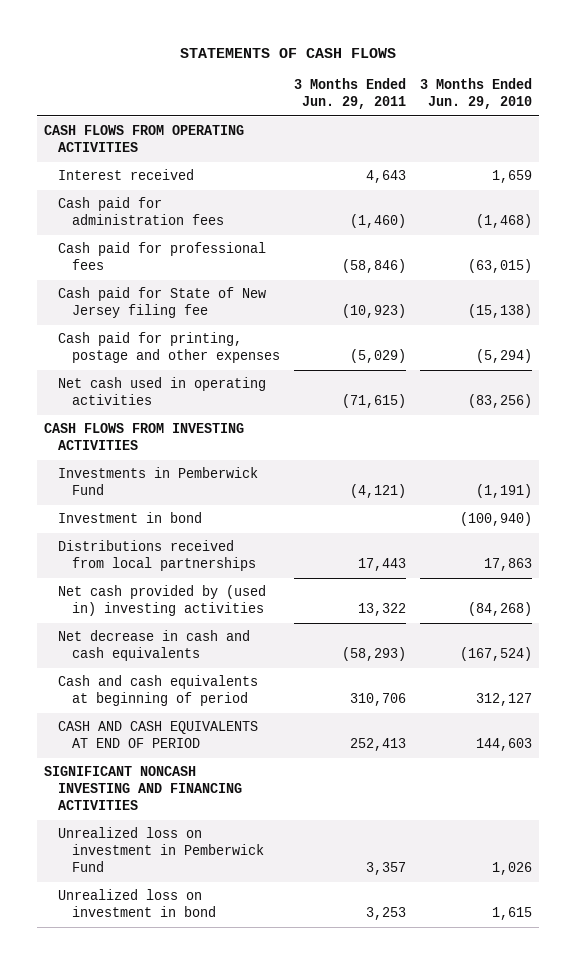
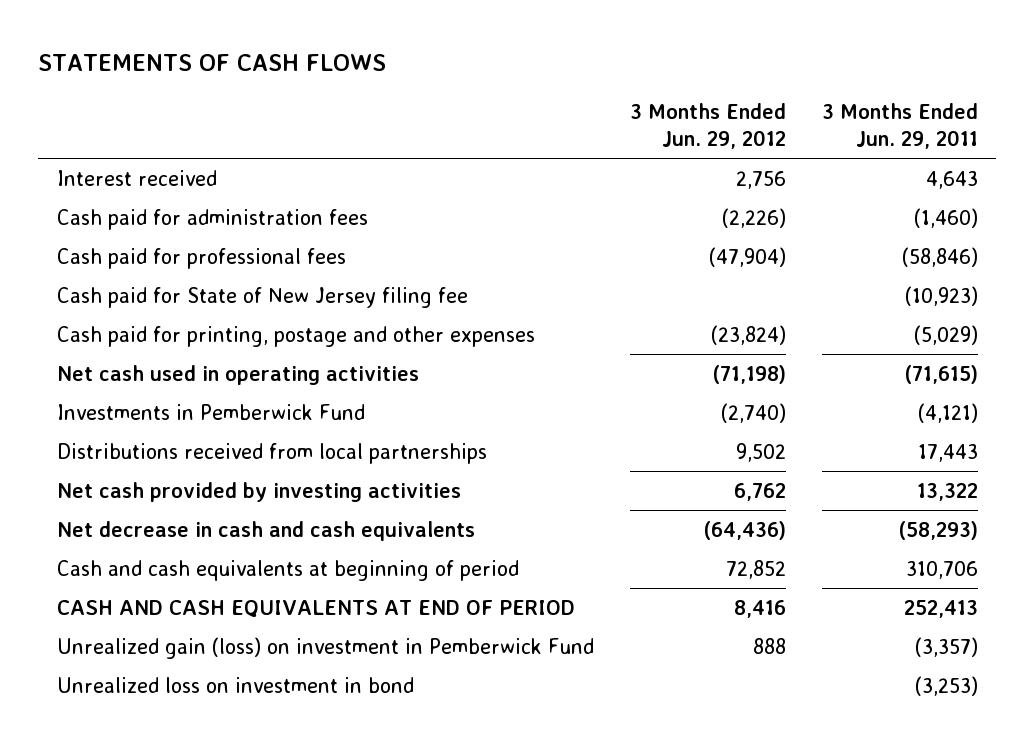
- | 3 Months Ended Jun. 29, 2011 | 3 Months Ended Jun. 29, 2010
+ | 3 Months Ended Jun. 29, 2012 | 3 Months Ended Jun. 29, 2011
- CASH FLOWS FROM OPERATING ACTIVITIES
- CASH FLOWS FROM INVESTING ACTIVITIES
- Investment in bond | | (100,940)
- Net cash provided by (used in) investing activities | 13,322 | (84,268)
+ Net cash provided by investing activities | 6,762 | 13,322
- SIGNIFICANT NONCASH INVESTING AND FINANCING ACTIVITIES
- Unrealized loss on investment in Pemberwick Fund | 3,357 | 1,026
- Unrealized loss on investment in bond | 3,253 | 1,615
+ Unrealized gain (loss) on investment in Pemberwick Fund | 888 | (3,357)
+ Unrealized loss on investment in bond | | (3,253)

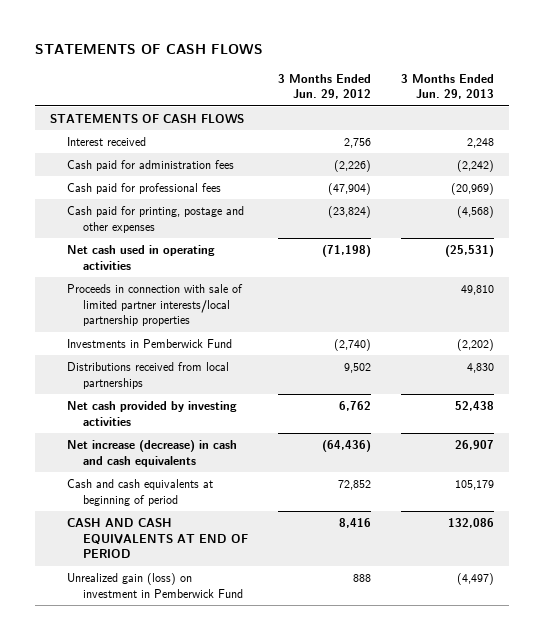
- | 3 Months Ended Jun. 29, 2012 | 3 Months Ended Jun. 29, 2011
+ | 3 Months Ended Jun. 29, 2012 | 3 Months Ended Jun. 29, 2013
+ STATEMENTS OF CASH FLOWS
- Cash paid for State of New Jersey filing fee | | (10,923)
+ Proceeds in connection with sale of limited partner interests/local partnership properties | | 49,810
- Net decrease in cash and cash equivalents | (64,436) | (58,293)
+ Net increase (decrease) in cash and cash equivalents | (64,436) | 26,907
- Unrealized loss on investment in bond | | (3,253)

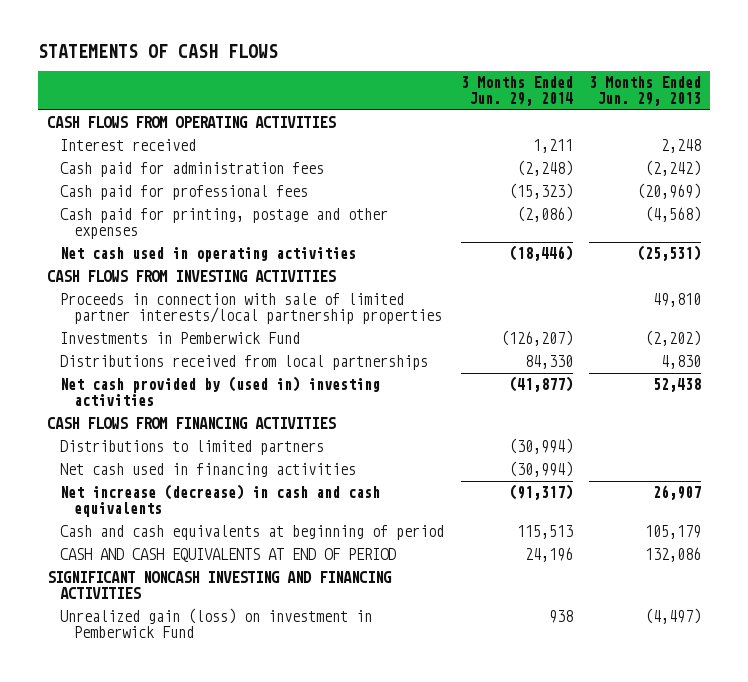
- | 3 Months Ended Jun. 29, 2012 | 3 Months Ended Jun. 29, 2013
+ | 3 Months Ended Jun. 29, 2014 | 3 Months Ended Jun. 29, 2013
- STATEMENTS OF CASH FLOWS
+ CASH FLOWS FROM OPERATING ACTIVITIES
+ CASH FLOWS FROM INVESTING ACTIVITIES
- Net cash provided by investing activities | 6,762 | 52,438
+ Net cash provided by (used in) investing activities | (41,877) | 52,438
+ CASH FLOWS FROM FINANCING ACTIVITIES
+ Distributions to limited partners | (30,994) |
+ Net cash used in financing activities | (30,994) |
+ SIGNIFICANT NONCASH INVESTING AND FINANCING ACTIVITIES

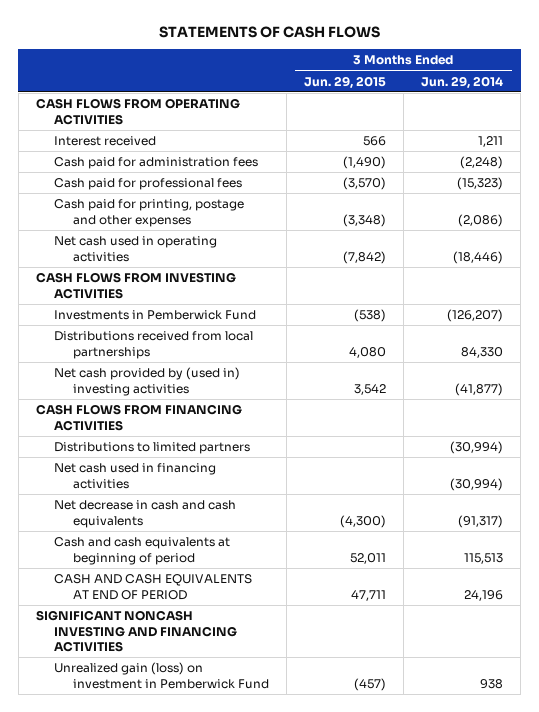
- | 3 Months Ended Jun. 29, 2014 | 3 Months Ended Jun. 29, 2013
+ | 3 Months Ended Jun. 29, 2015 | 3 Months Ended Jun. 29, 2014
- Proceeds in connection with sale of limited partner interests/local partnership properties | | 49,810
- Net increase (decrease) in cash and cash equivalents | (91,317) | 26,907
+ Net decrease in cash and cash equivalents | (4,300) | (91,317)

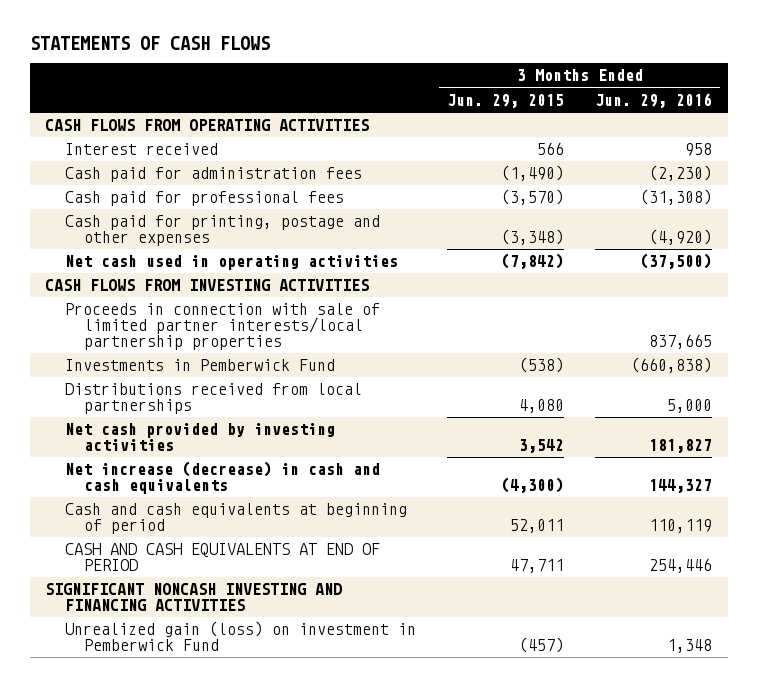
- | 3 Months Ended Jun. 29, 2015 | 3 Months Ended Jun. 29, 2014
+ | 3 Months Ended Jun. 29, 2015 | 3 Months Ended Jun. 29, 2016
+ Proceeds in connection with sale of limited partner interests/local partnership properties | | 837,665
- Net cash provided by (used in) investing activities | 3,542 | (41,877)
- CASH FLOWS FROM FINANCING ACTIVITIES
- Distributions to limited partners | | (30,994)
- Net cash used in financing activities | | (30,994)
- Net decrease in cash and cash equivalents | (4,300) | (91,317)
+ Net cash provided by investing activities | 3,542 | 181,827
+ Net increase (decrease) in cash and cash equivalents | (4,300) | 144,327

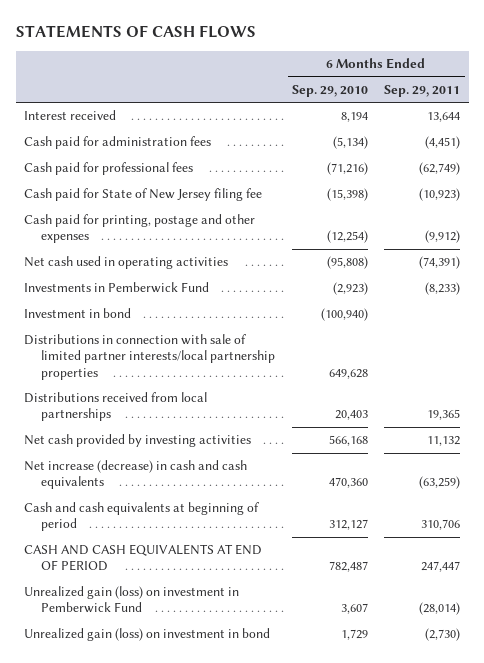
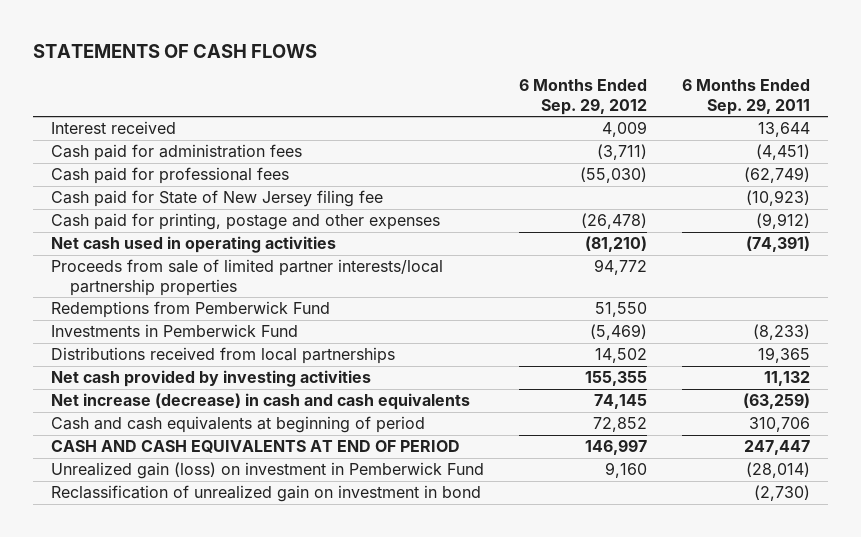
- | 6 Months Ended Sep. 29, 2010 | 6 Months Ended Sep. 29, 2011
+ | 6 Months Ended Sep. 29, 2012 | 6 Months Ended Sep. 29, 2011
+ Proceeds from sale of limited partner interests/local partnership properties | 94,772 |
+ Redemptions from Pemberwick Fund | 51,550 |
- Investment in bond | (100,940) |
- Distributions in connection with sale of limited partner interests/local partnership properties | 649,628 |
- Unrealized gain (loss) on investment in bond | 1,729 | (2,730)
+ Reclassification of unrealized gain on investment in bond | | (2,730)

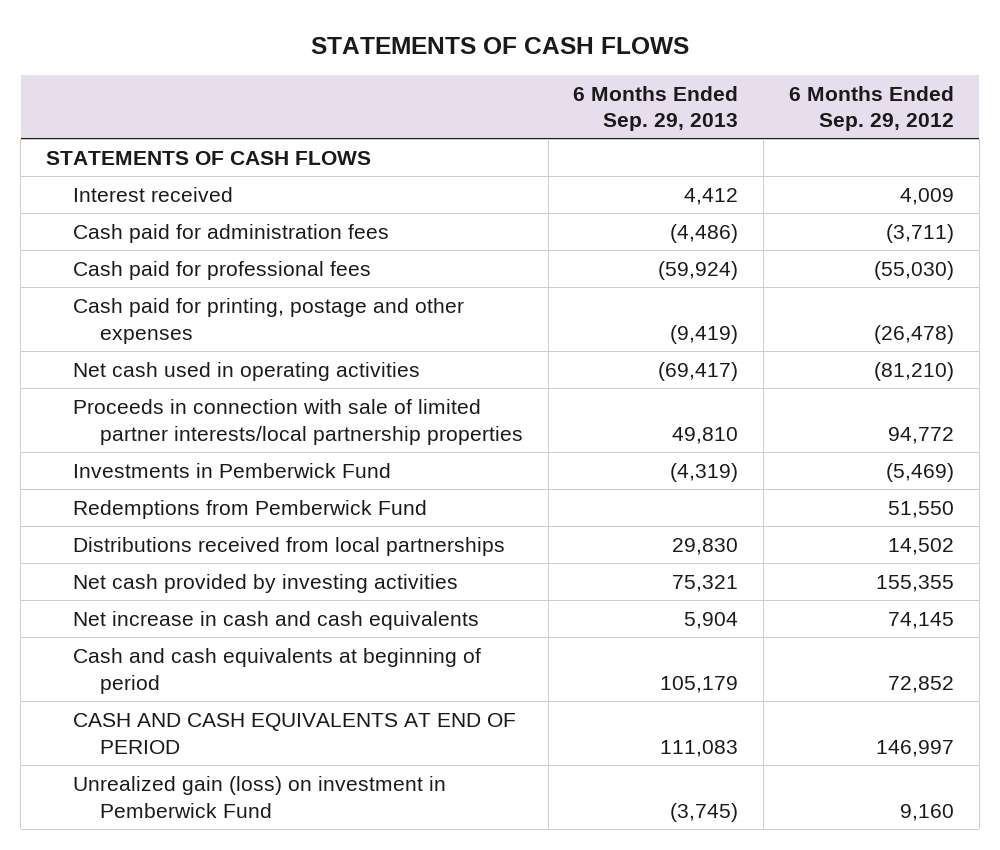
- | 6 Months Ended Sep. 29, 2012 | 6 Months Ended Sep. 29, 2011
+ | 6 Months Ended Sep. 29, 2013 | 6 Months Ended Sep. 29, 2012
+ STATEMENTS OF CASH FLOWS
- Cash paid for State of New Jersey filing fee | | (10,923)
- Proceeds from sale of limited partner interests/local partnership properties | 94,772 |
+ Proceeds in connection with sale of limited partner interests/local partnership properties | 49,810 | 94,772
moved down: Redemptions from Pemberwick Fund | | 51,550
- Net increase (decrease) in cash and cash equivalents | 74,145 | (63,259)
+ Net increase in cash and cash equivalents | 5,904 | 74,145
- Reclassification of unrealized gain on investment in bond | | (2,730)

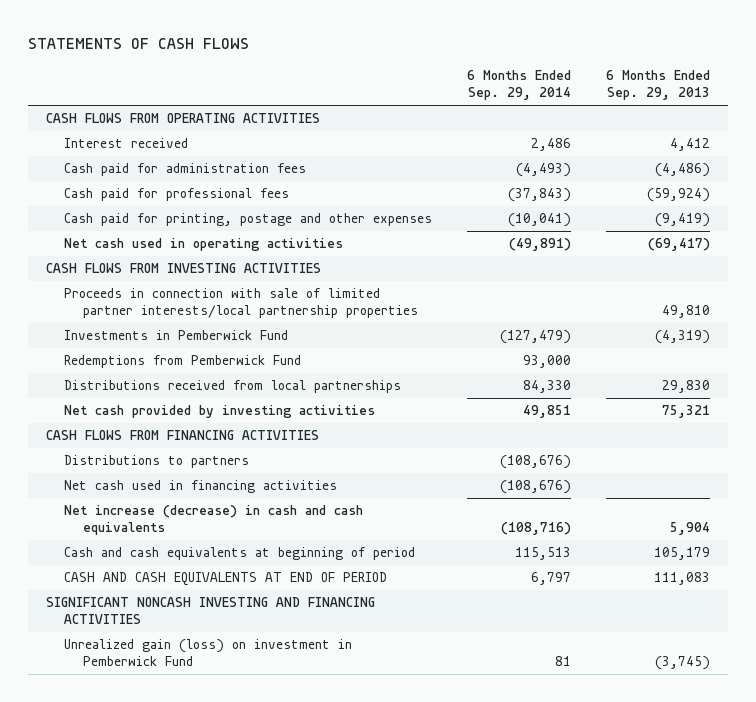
- | 6 Months Ended Sep. 29, 2013 | 6 Months Ended Sep. 29, 2012
+ | 6 Months Ended Sep. 29, 2014 | 6 Months Ended Sep. 29, 2013
- STATEMENTS OF CASH FLOWS
+ CASH FLOWS FROM OPERATING ACTIVITIES
+ CASH FLOWS FROM INVESTING ACTIVITIES
- Net increase in cash and cash equivalents | 5,904 | 74,145
+ CASH FLOWS FROM FINANCING ACTIVITIES
+ Distributions to partners | (108,676) |
+ Net cash used in financing activities | (108,676) |
+ Net increase (decrease) in cash and cash equivalents | (108,716) | 5,904
+ SIGNIFICANT NONCASH INVESTING AND FINANCING ACTIVITIES

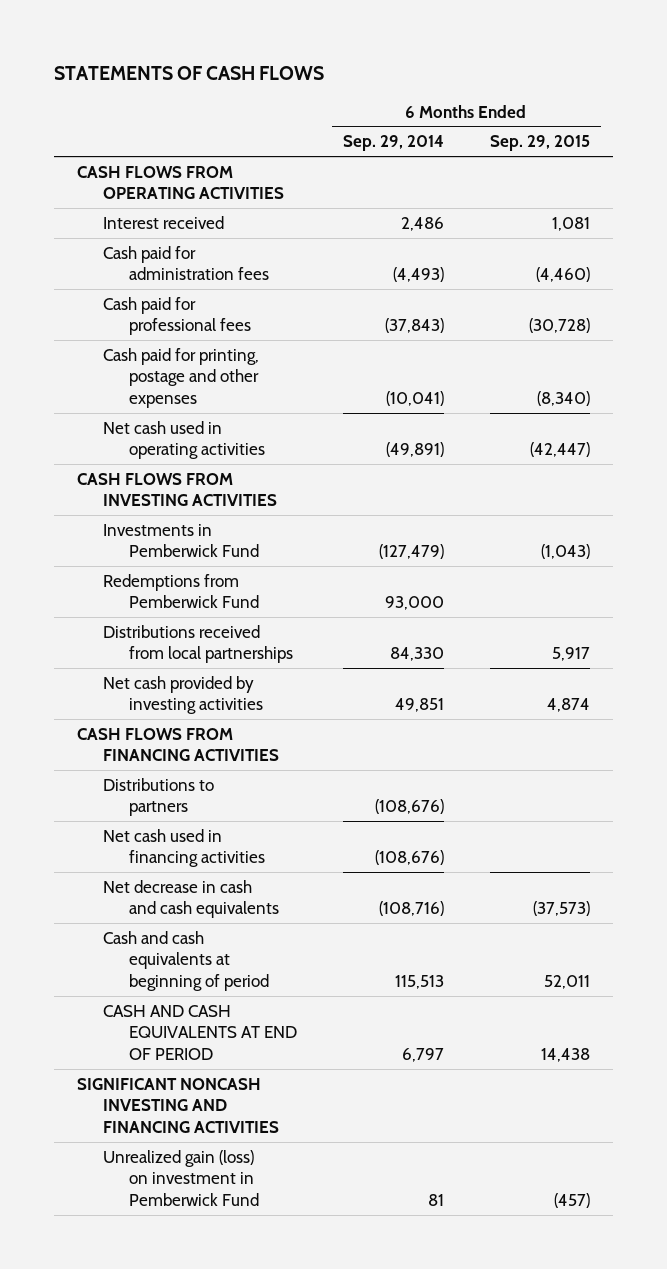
- | 6 Months Ended Sep. 29, 2014 | 6 Months Ended Sep. 29, 2013
+ | 6 Months Ended Sep. 29, 2014 | 6 Months Ended Sep. 29, 2015
- Proceeds in connection with sale of limited partner interests/local partnership properties | | 49,810
- Net increase (decrease) in cash and cash equivalents | (108,716) | 5,904
+ Net decrease in cash and cash equivalents | (108,716) | (37,573)

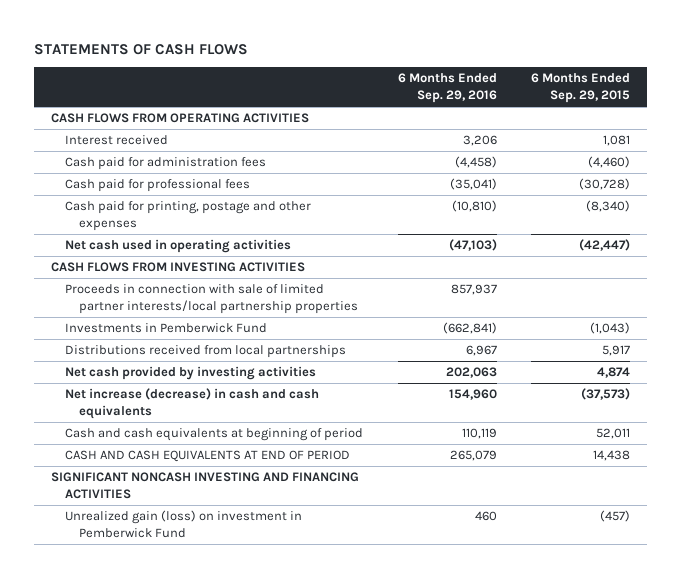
- | 6 Months Ended Sep. 29, 2014 | 6 Months Ended Sep. 29, 2015
+ | 6 Months Ended Sep. 29, 2016 | 6 Months Ended Sep. 29, 2015
+ Proceeds in connection with sale of limited partner interests/local partnership properties | 857,937 |
- Redemptions from Pemberwick Fund | 93,000 |
- CASH FLOWS FROM FINANCING ACTIVITIES
- Distributions to partners | (108,676) |
- Net cash used in financing activities | (108,676) |
- Net decrease in cash and cash equivalents | (108,716) | (37,573)
+ Net increase (decrease) in cash and cash equivalents | 154,960 | (37,573)

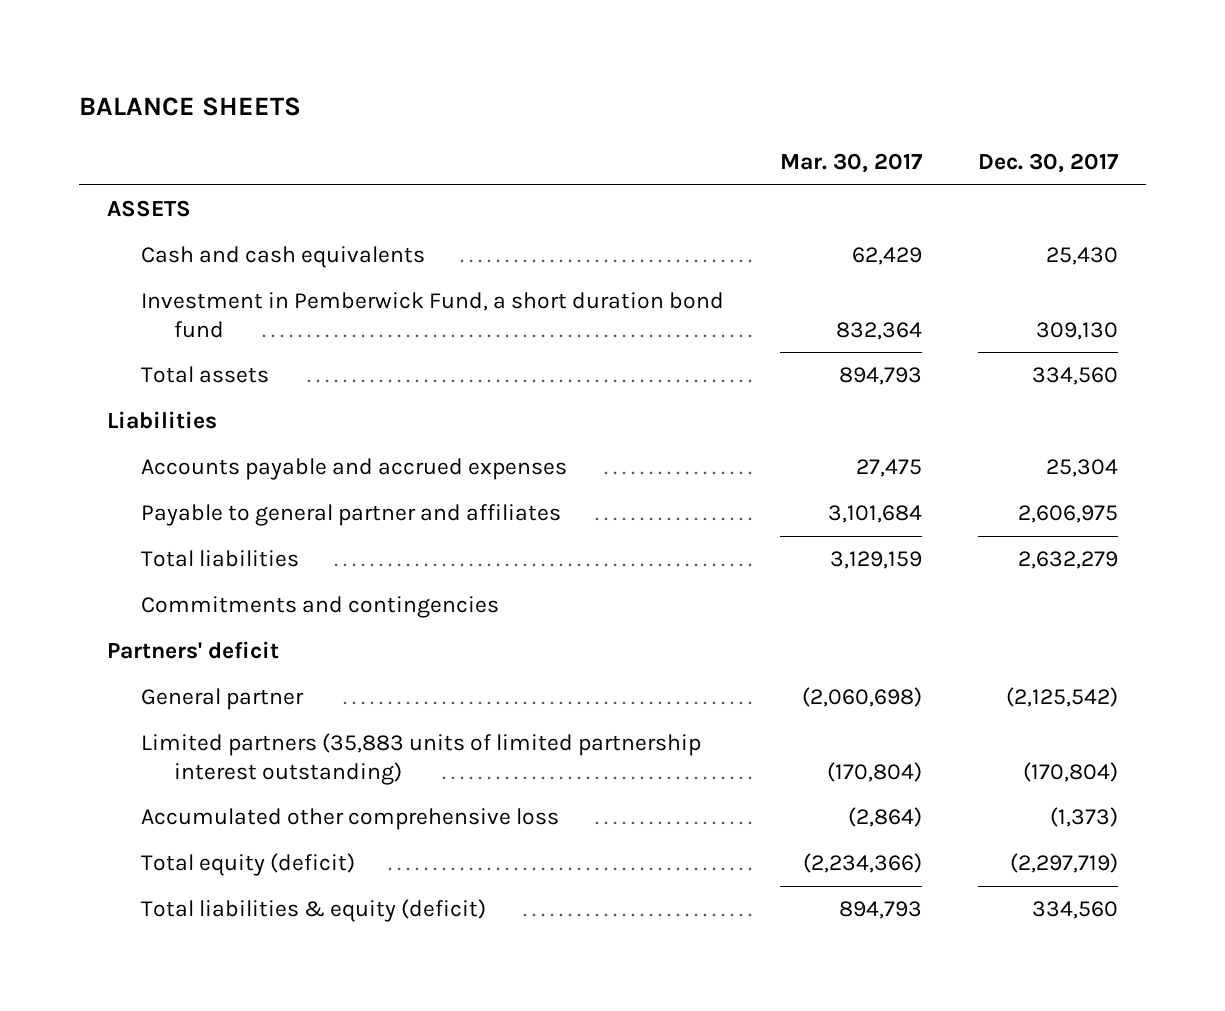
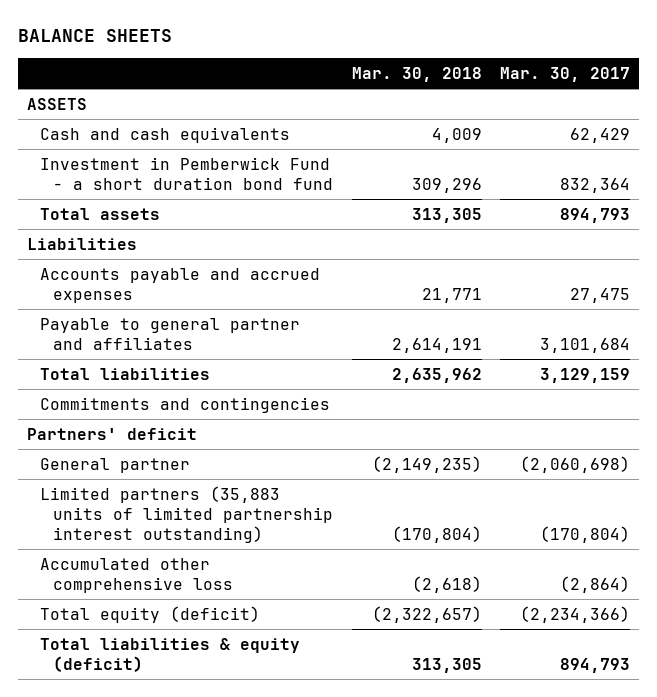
- | Mar. 30, 2017 | Dec. 30, 2017
+ | Mar. 30, 2018 | Mar. 30, 2017
- Investment in Pemberwick Fund, a short duration bond fund | 832,364 | 309,130
+ Investment in Pemberwick Fund - a short duration bond fund | 309,296 | 832,364

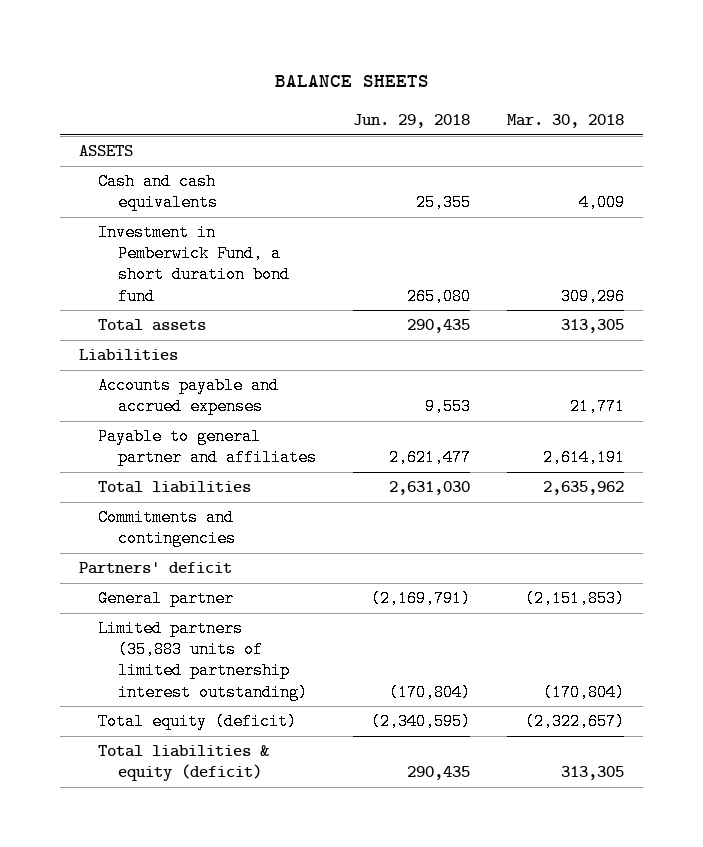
- | Mar. 30, 2018 | Mar. 30, 2017
+ | Jun. 29, 2018 | Mar. 30, 2018
- Investment in Pemberwick Fund - a short duration bond fund | 309,296 | 832,364
+ Investment in Pemberwick Fund, a short duration bond fund | 265,080 | 309,296
- General partner | (2,149,235) | (2,060,698)
+ General partner | (2,169,791) | (2,151,853)
- Accumulated other comprehensive loss | (2,618) | (2,864)

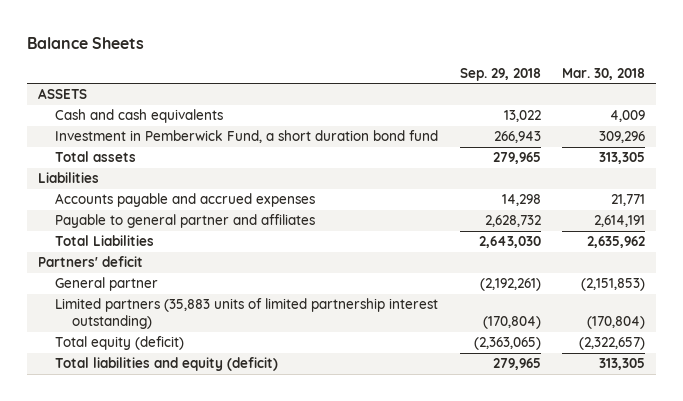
- BALANCE SHEETS
+ Balance Sheets
- | Jun. 29, 2018 | Mar. 30, 2018
+ | Sep. 29, 2018 | Mar. 30, 2018
- Total liabilities | 2,631,030 | 2,635,962
- Commitments and contingencies
+ Total Liabilities | 2,643,030 | 2,635,962
- Total liabilities & equity (deficit) | 290,435 | 313,305
+ Total liabilities and equity (deficit) | 279,965 | 313,305

